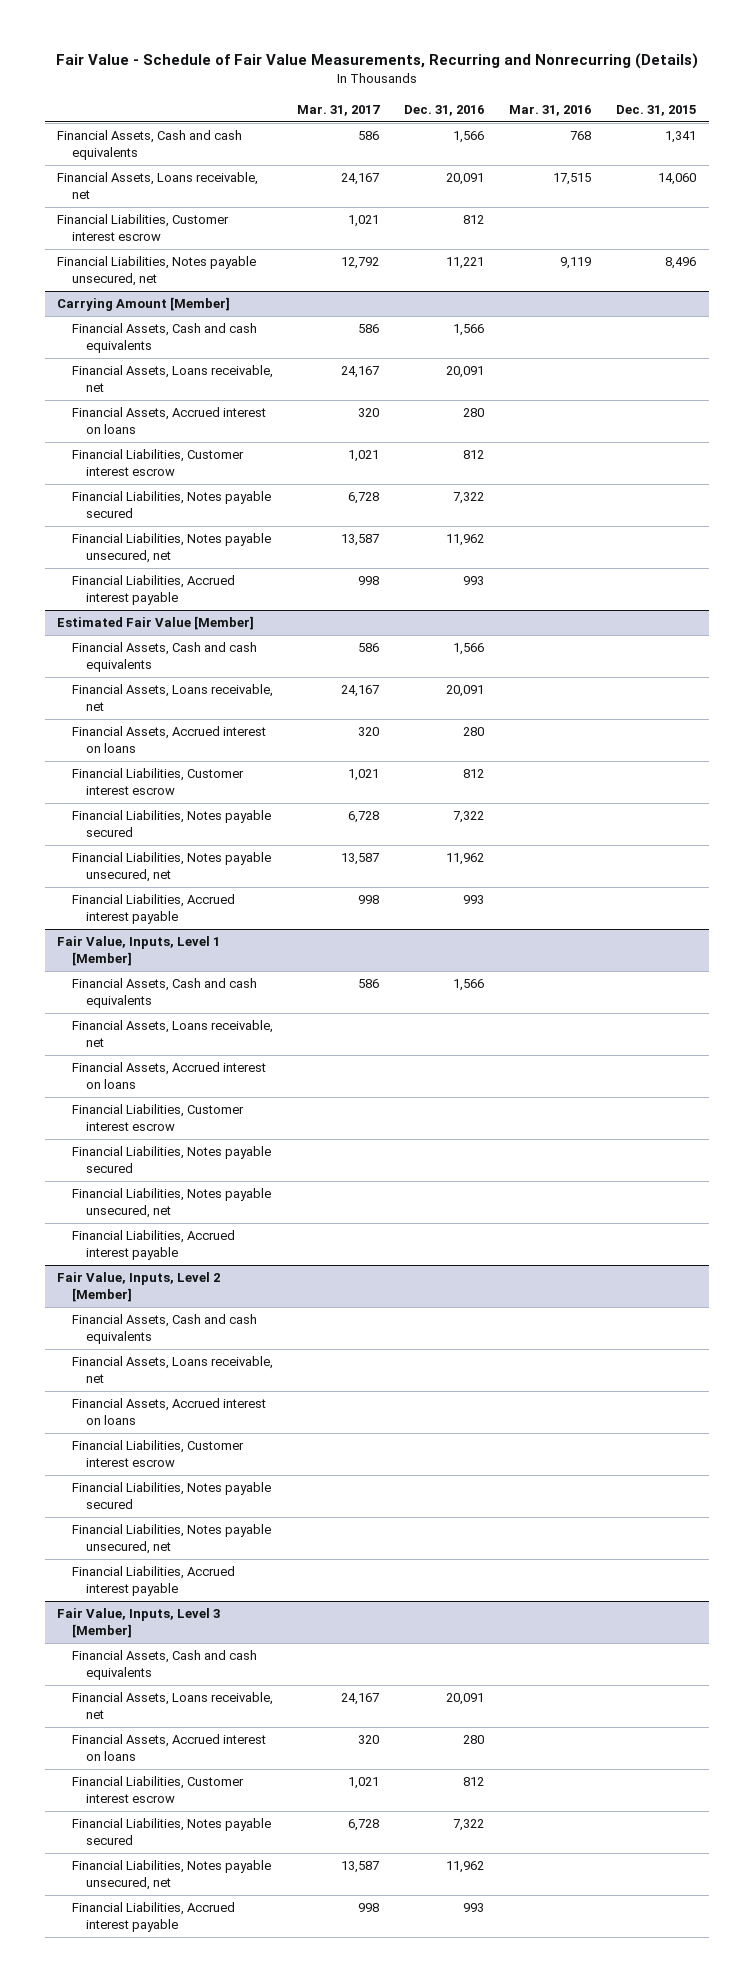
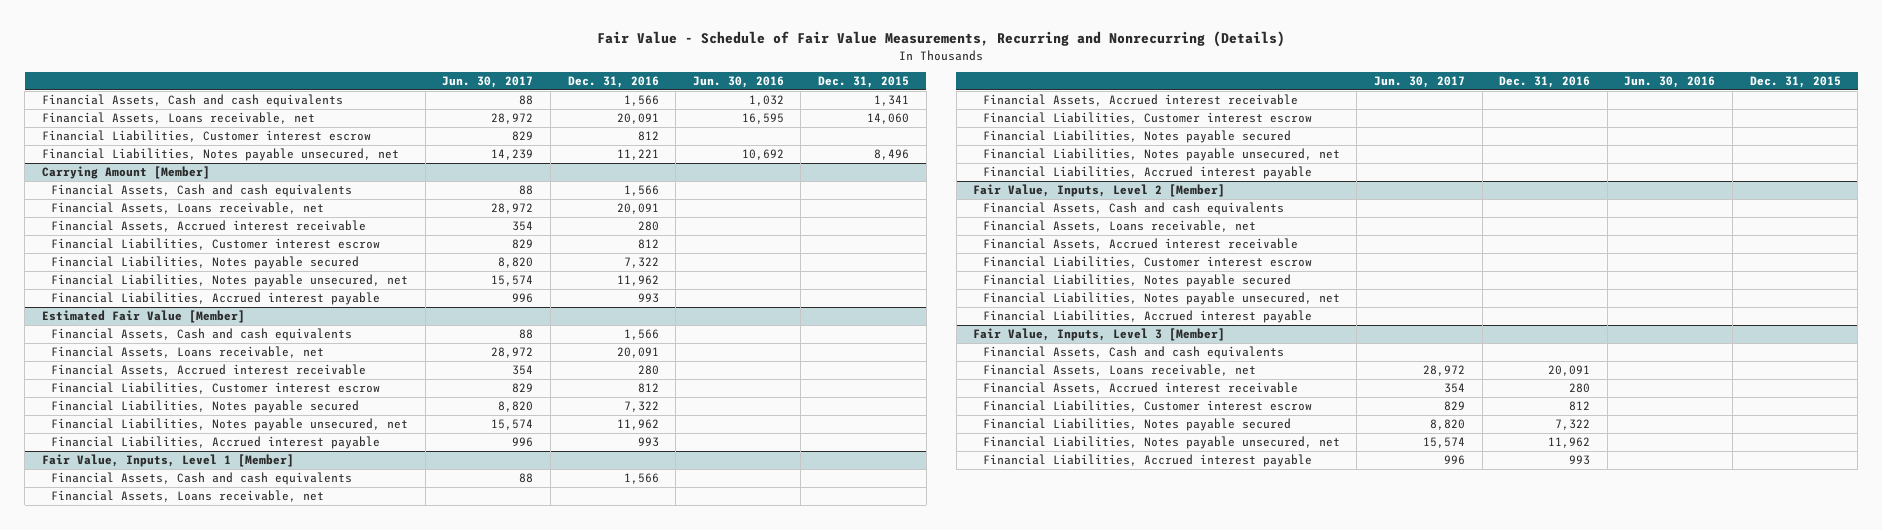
- | Mar. 31, 2017 | Dec. 31, 2016 | Mar. 31, 2016 | Dec. 31, 2015
+ | Jun. 30, 2017 | Dec. 31, 2016 | Jun. 30, 2016 | Dec. 31, 2015
@ Carrying Amount [Member]
- Financial Assets, Accrued interest on loans | 320 | 280 | |
+ Financial Assets, Accrued interest receivable | 354 | 280 | |
@ Estimated Fair Value [Member]
- Financial Assets, Accrued interest on loans | 320 | 280 | |
+ Financial Assets, Accrued interest receivable | 354 | 280 | |
@ Fair Value, Inputs, Level 1 [Member]
- Financial Assets, Accrued interest on loans
+ Financial Assets, Accrued interest receivable
@ Fair Value, Inputs, Level 2 [Member]
- Financial Assets, Accrued interest on loans
+ Financial Assets, Accrued interest receivable
@ Fair Value, Inputs, Level 3 [Member]
- Financial Assets, Accrued interest on loans | 320 | 280 | |
+ Financial Assets, Accrued interest receivable | 354 | 280 | |

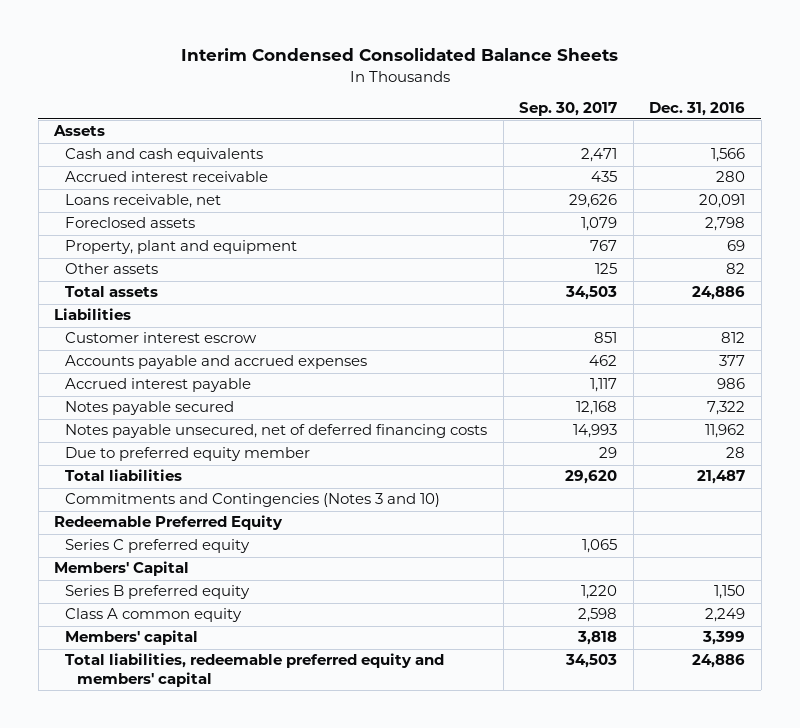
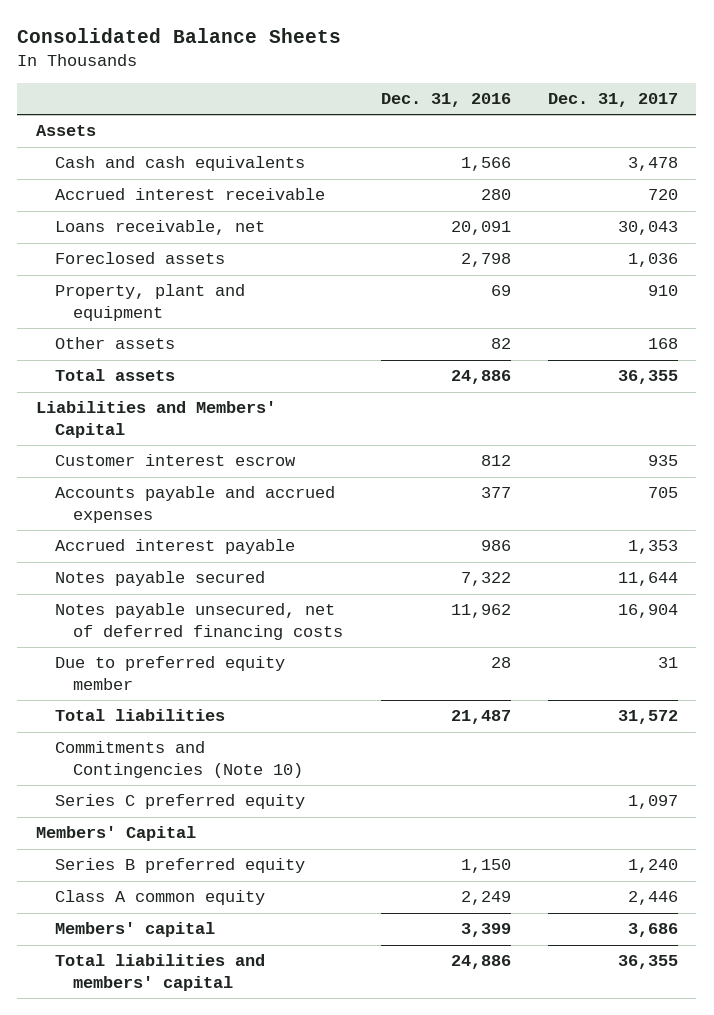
- Interim Condensed Consolidated Balance Sheets
+ Consolidated Balance Sheets
- | Sep. 30, 2017 | Dec. 31, 2016
+ | Dec. 31, 2016 | Dec. 31, 2017
- Liabilities
+ Liabilities and Members' Capital
- Commitments and Contingencies (Notes 3 and 10)
- Redeemable Preferred Equity
+ Commitments and Contingencies (Note 10)
- Total liabilities, redeemable preferred equity and members' capital | 34,503 | 24,886
+ Total liabilities and members' capital | 24,886 | 36,355

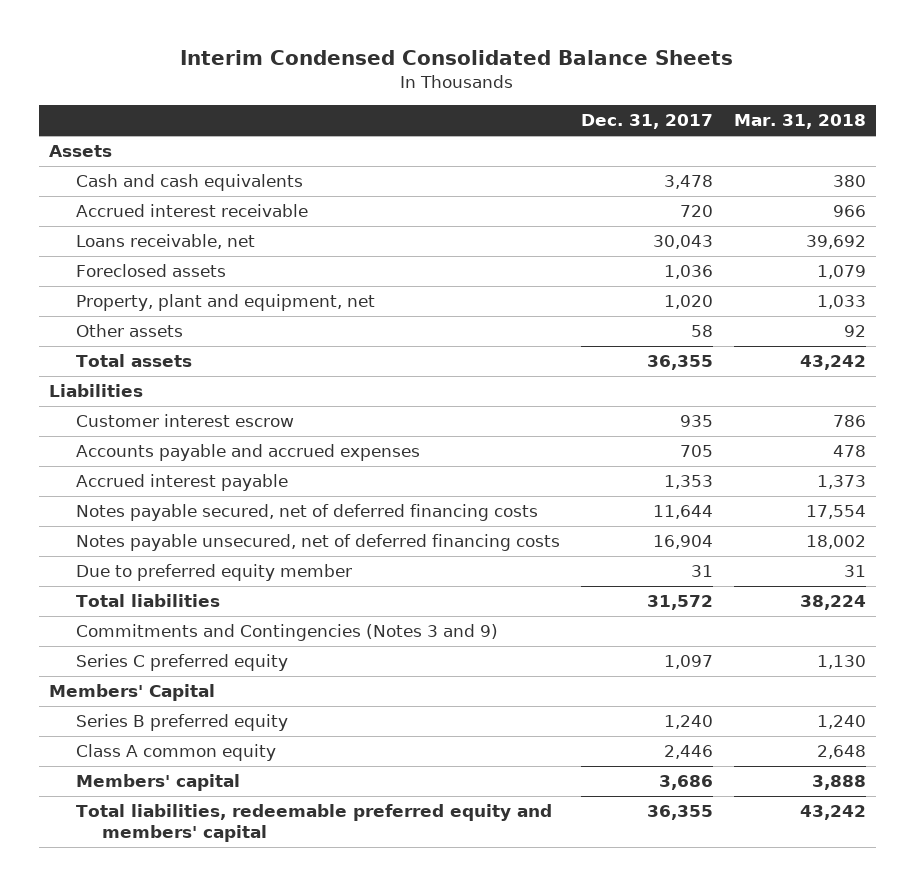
- Consolidated Balance Sheets
+ Interim Condensed Consolidated Balance Sheets
- | Dec. 31, 2016 | Dec. 31, 2017
+ | Dec. 31, 2017 | Mar. 31, 2018
- Property, plant and equipment | 69 | 910
- Other assets | 82 | 168
+ Property, plant and equipment, net | 1,020 | 1,033
+ Other assets | 58 | 92
- Liabilities and Members' Capital
+ Liabilities
- Notes payable secured | 7,322 | 11,644
+ Notes payable secured, net of deferred financing costs | 11,644 | 17,554
- Commitments and Contingencies (Note 10)
+ Commitments and Contingencies (Notes 3 and 9)
- Total liabilities and members' capital | 24,886 | 36,355
+ Total liabilities, redeemable preferred equity and members' capital | 36,355 | 43,242

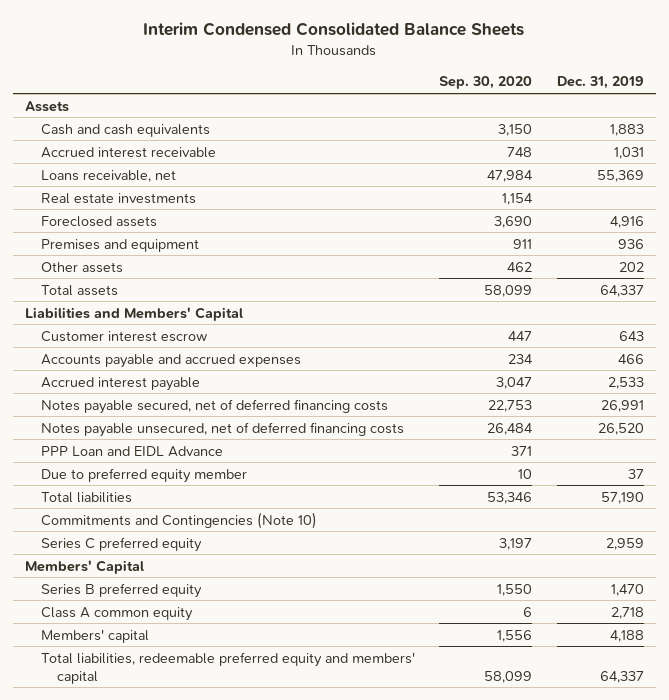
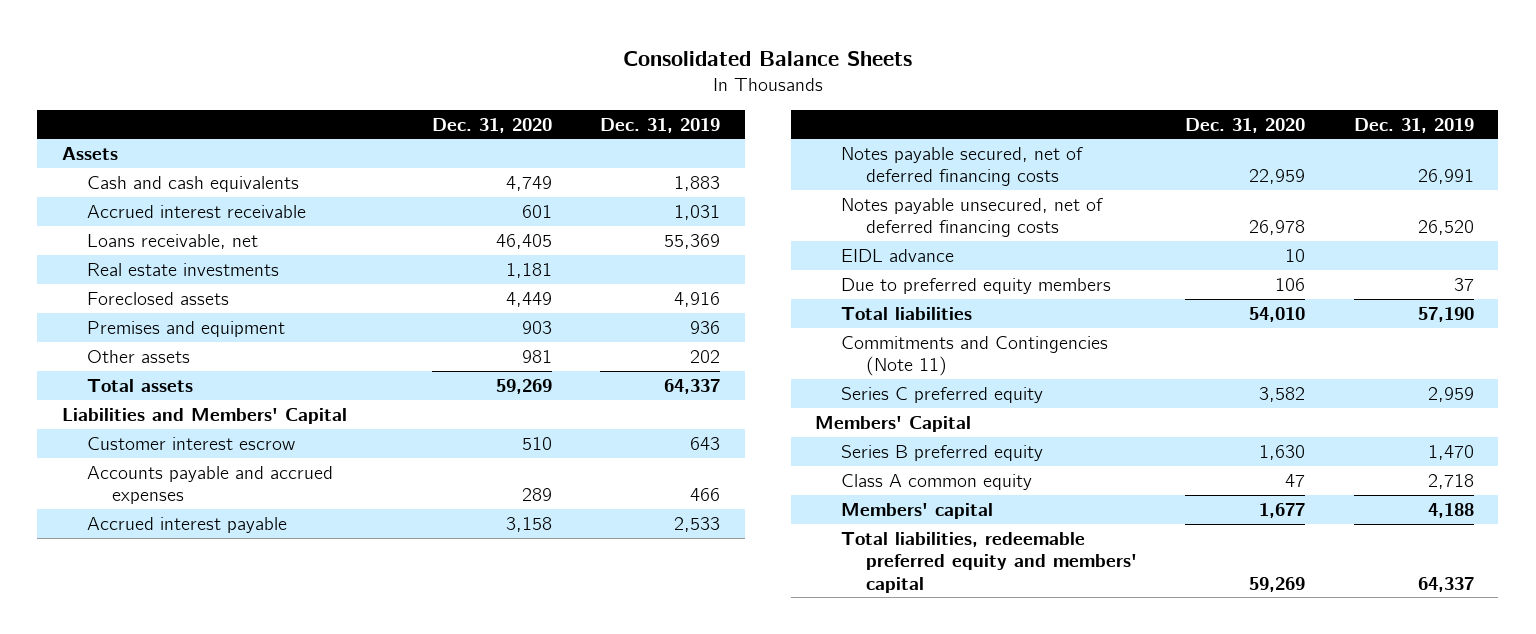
- Interim Condensed Consolidated Balance Sheets
+ Consolidated Balance Sheets
- | Sep. 30, 2020 | Dec. 31, 2019
+ | Dec. 31, 2020 | Dec. 31, 2019
- PPP Loan and EIDL Advance | 371 |
- Due to preferred equity member | 10 | 37
+ EIDL advance | 10 |
+ Due to preferred equity members | 106 | 37
- Commitments and Contingencies (Note 10)
+ Commitments and Contingencies (Note 11)

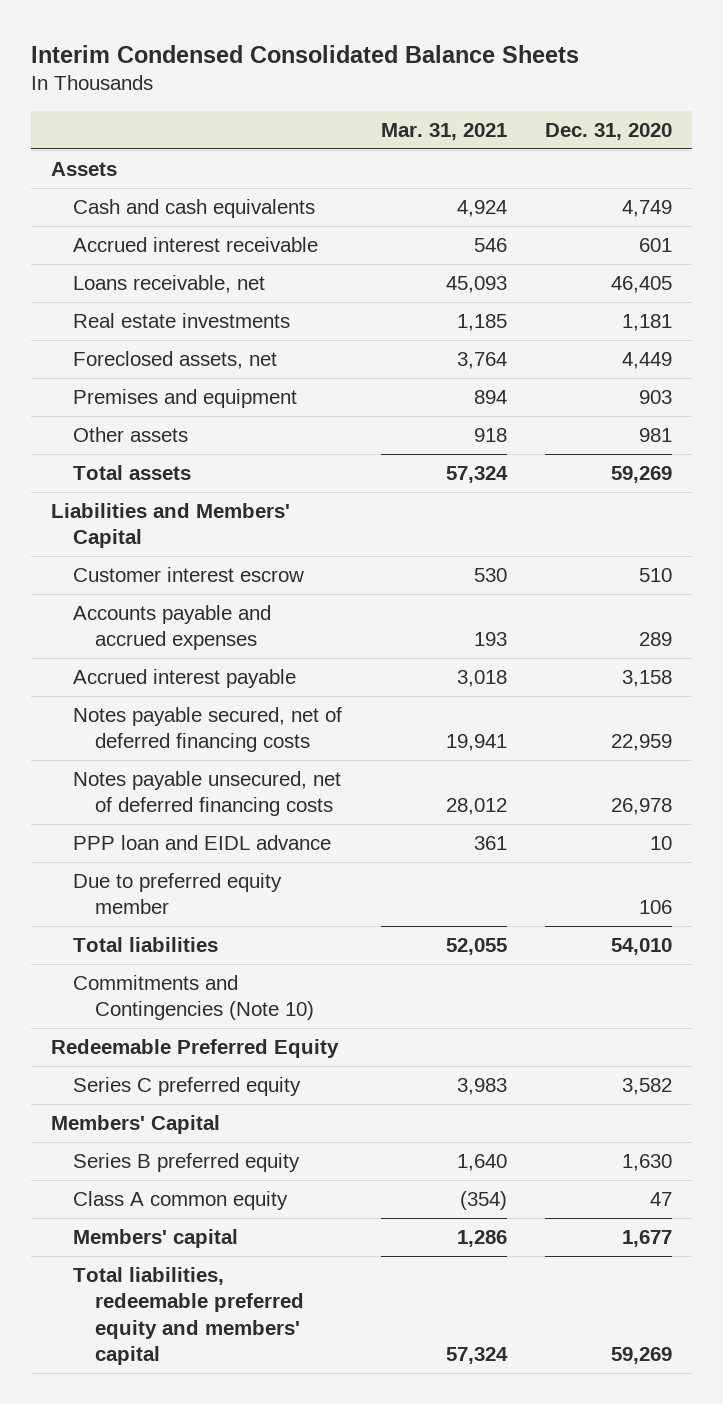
- Consolidated Balance Sheets
+ Interim Condensed Consolidated Balance Sheets
- | Dec. 31, 2020 | Dec. 31, 2019
+ | Mar. 31, 2021 | Dec. 31, 2020
- Foreclosed assets | 4,449 | 4,916
+ Foreclosed assets, net | 3,764 | 4,449
- EIDL advance | 10 |
- Due to preferred equity members | 106 | 37
+ PPP loan and EIDL advance | 361 | 10
+ Due to preferred equity member | | 106
- Commitments and Contingencies (Note 11)
+ Commitments and Contingencies (Note 10)
+ Redeemable Preferred Equity

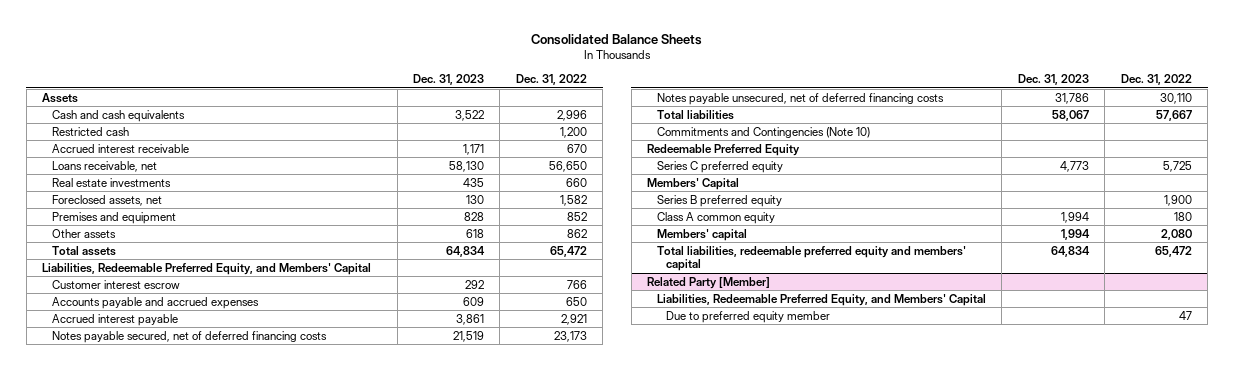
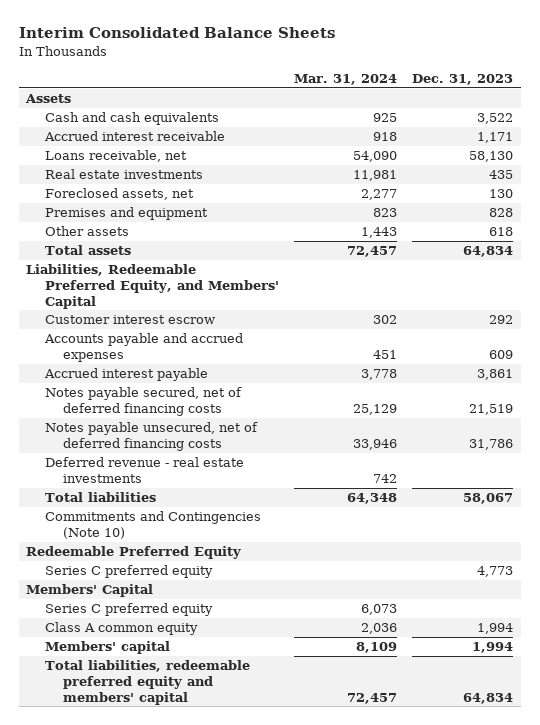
- Consolidated Balance Sheets
+ Interim Consolidated Balance Sheets
- | Dec. 31, 2023 | Dec. 31, 2022
+ | Mar. 31, 2024 | Dec. 31, 2023
- Restricted cash | | 1,200
+ Deferred revenue - real estate investments | 742 |
- Series B preferred equity | | 1,900
+ Series C preferred equity | 6,073 |
- Related Party [Member]
- Liabilities, Redeemable Preferred Equity, and Members' Capital
- Due to preferred equity member | | 47

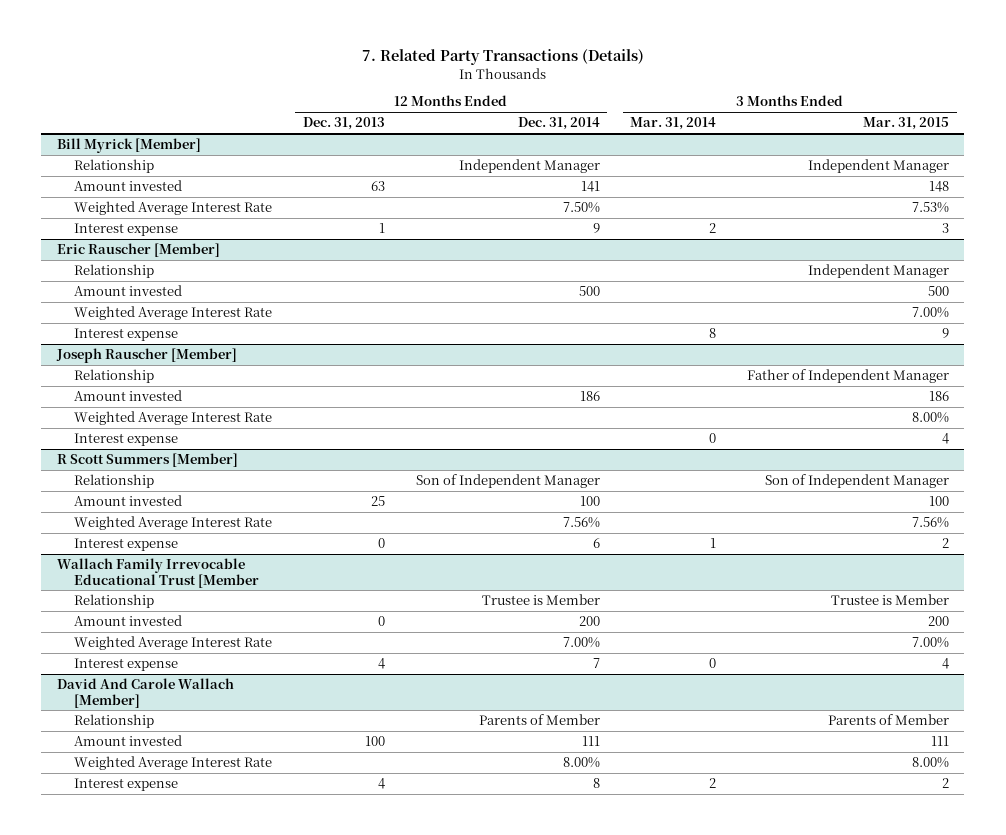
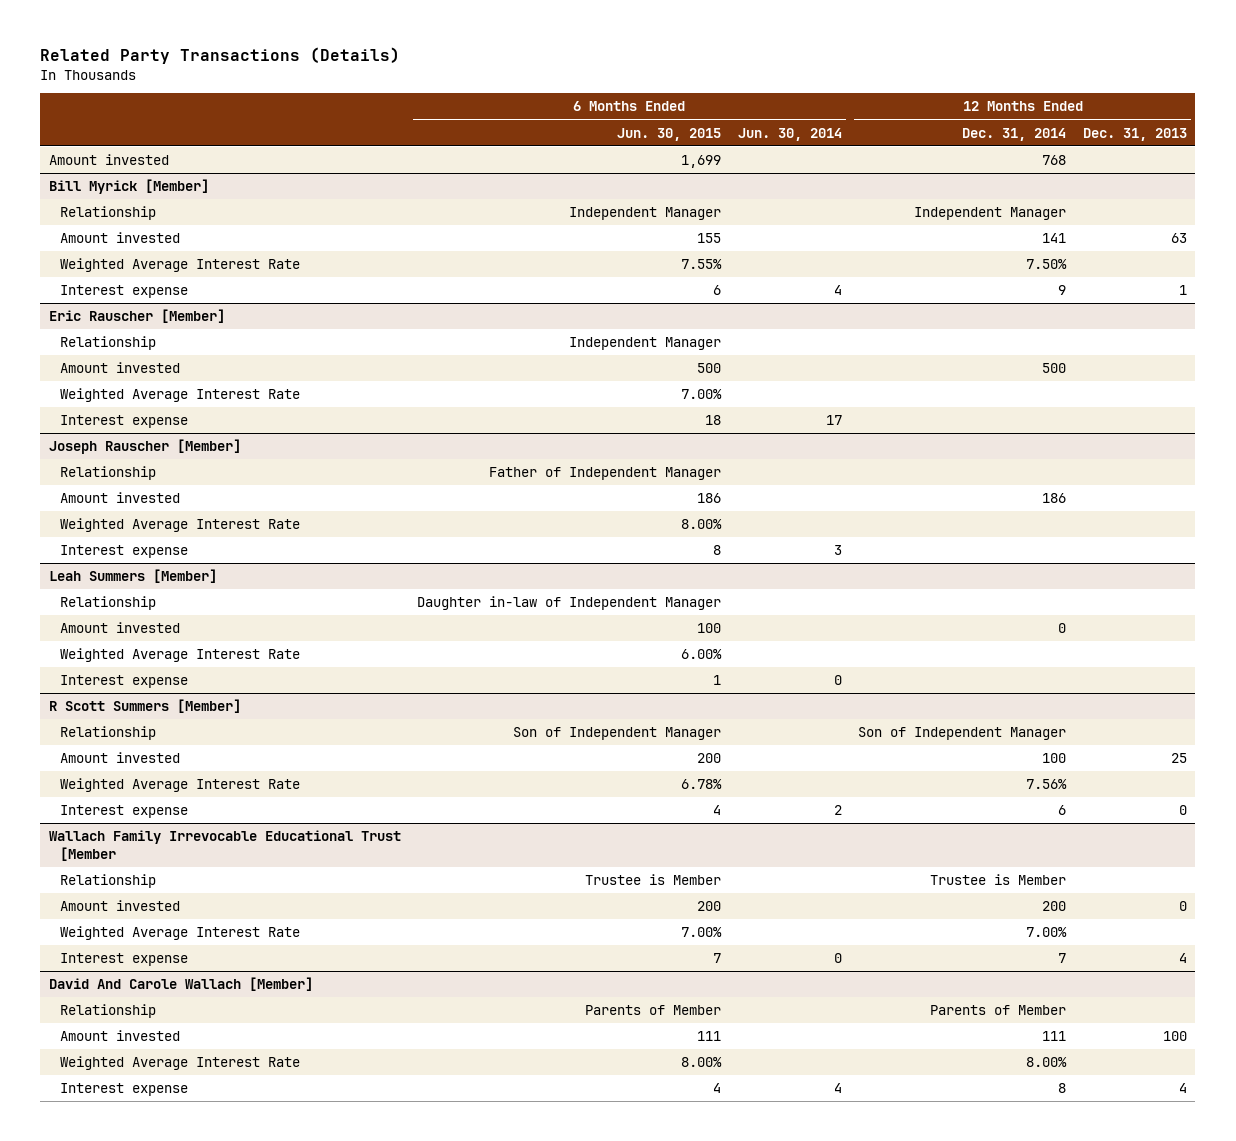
- 7. Related Party Transactions (Details)
+ Related Party Transactions (Details)
- | 12 Months Ended Dec. 31, 2013 | 12 Months Ended Dec. 31, 2014 | 3 Months Ended Mar. 31, 2014 | 3 Months Ended Mar. 31, 2015
+ | 6 Months Ended Jun. 30, 2015 | 6 Months Ended Jun. 30, 2014 | 12 Months Ended Dec. 31, 2014 | 12 Months Ended Dec. 31, 2013
+ Amount invested | 1,699 | | 768 |
+ Leah Summers [Member]
+ Relationship | Daughter in-law of Independent Manager | | |
+ Amount invested | 100 | | 0 |
+ Weighted Average Interest Rate | 6.00% | | |
+ Interest expense | 1 | 0 | |

